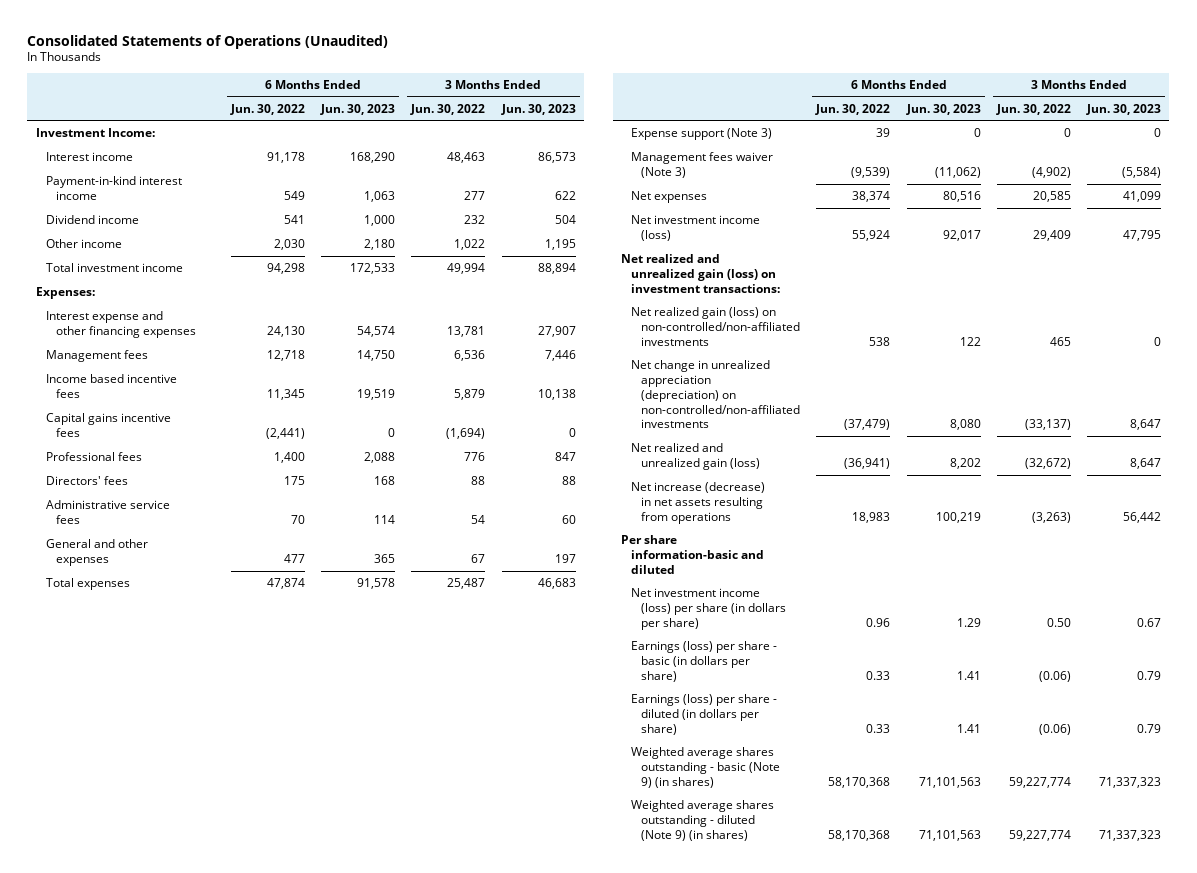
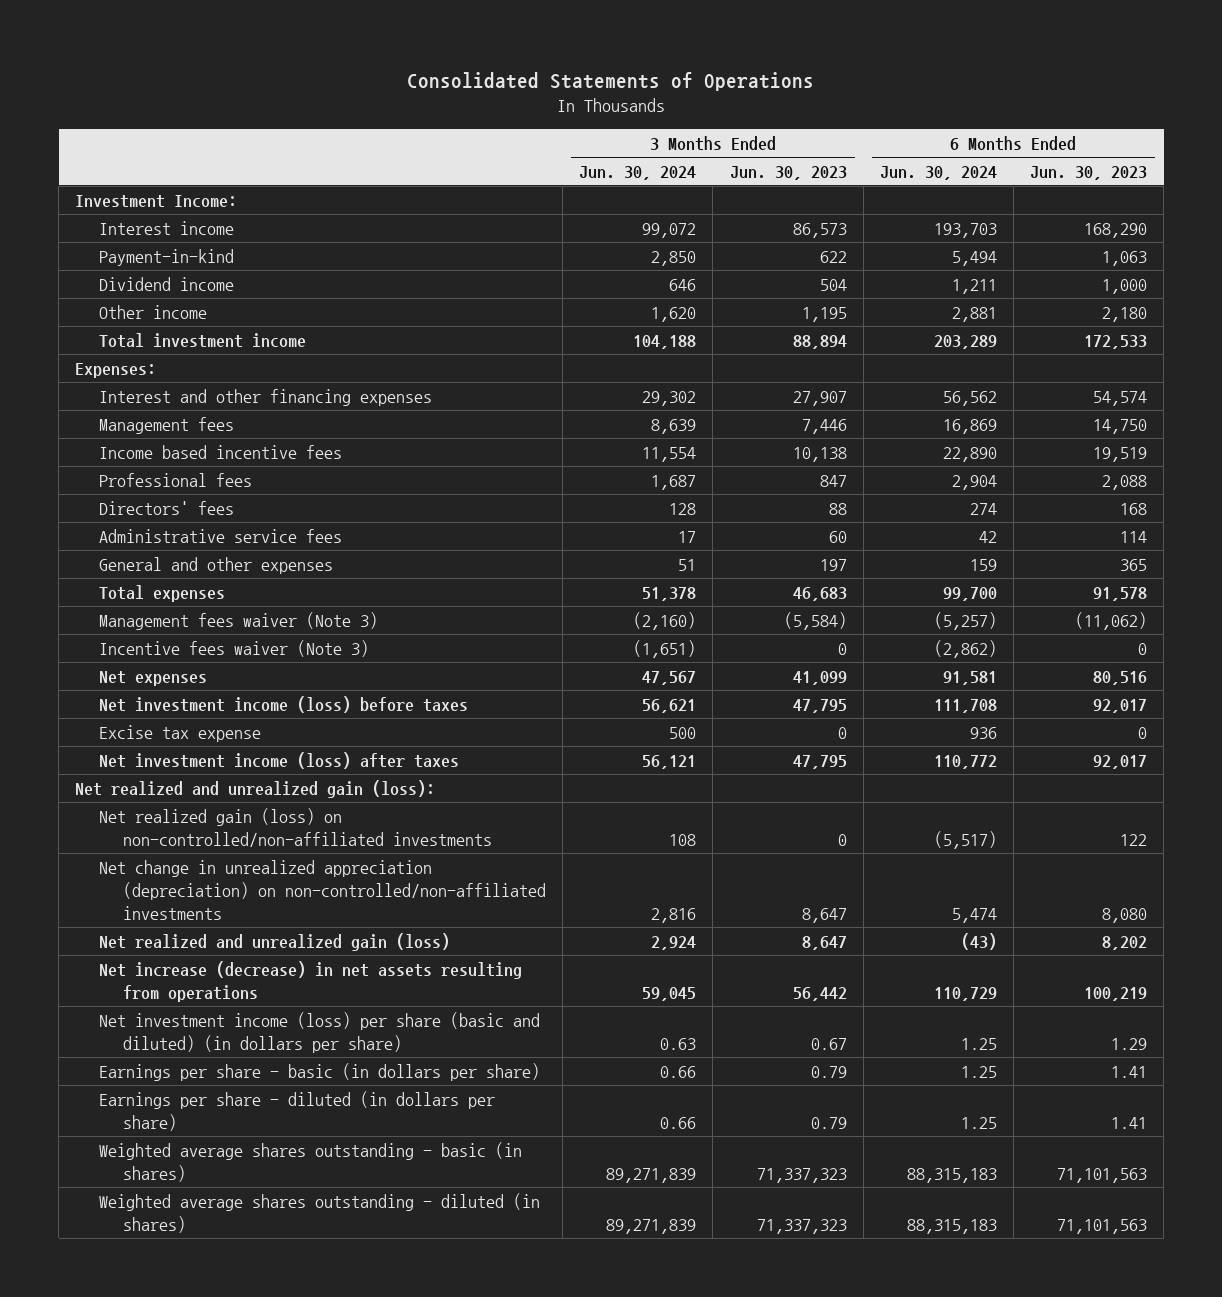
- Consolidated Statements of Operations (Unaudited)
+ Consolidated Statements of Operations
- | 6 Months Ended Jun. 30, 2022 | 6 Months Ended Jun. 30, 2023 | 3 Months Ended Jun. 30, 2022 | 3 Months Ended Jun. 30, 2023
+ | 3 Months Ended Jun. 30, 2024 | 3 Months Ended Jun. 30, 2023 | 6 Months Ended Jun. 30, 2024 | 6 Months Ended Jun. 30, 2023
- Payment-in-kind interest income | 549 | 1,063 | 277 | 622
+ Payment-in-kind | 2,850 | 622 | 5,494 | 1,063
- Interest expense and other financing expenses | 24,130 | 54,574 | 13,781 | 27,907
+ Interest and other financing expenses | 29,302 | 27,907 | 56,562 | 54,574
- Capital gains incentive fees | (2,441) | 0 | (1,694) | 0
- Expense support (Note 3) | 39 | 0 | 0 | 0
+ Incentive fees waiver (Note 3) | (1,651) | 0 | (2,862) | 0
- Net investment income (loss) | 55,924 | 92,017 | 29,409 | 47,795
- Net realized and unrealized gain (loss) on investment transactions:
+ Net investment income (loss) before taxes | 56,621 | 47,795 | 111,708 | 92,017
+ Excise tax expense | 500 | 0 | 936 | 0
+ Net investment income (loss) after taxes | 56,121 | 47,795 | 110,772 | 92,017
+ Net realized and unrealized gain (loss):
- Per share information-basic and diluted
- Net investment income (loss) per share (in dollars per share) | 0.96 | 1.29 | 0.50 | 0.67
- Earnings (loss) per share - basic (in dollars per share) | 0.33 | 1.41 | (0.06) | 0.79
- Earnings (loss) per share - diluted (in dollars per share) | 0.33 | 1.41 | (0.06) | 0.79
- Weighted average shares outstanding - basic (Note 9) (in shares) | 58,170,368 | 71,101,563 | 59,227,774 | 71,337,323
- Weighted average shares outstanding - diluted (Note 9) (in shares) | 58,170,368 | 71,101,563 | 59,227,774 | 71,337,323
+ Net investment income (loss) per share (basic and diluted) (in dollars per share) | 0.63 | 0.67 | 1.25 | 1.29
+ Earnings per share - basic (in dollars per share) | 0.66 | 0.79 | 1.25 | 1.41
+ Earnings per share - diluted (in dollars per share) | 0.66 | 0.79 | 1.25 | 1.41
+ Weighted average shares outstanding - basic (in shares) | 89,271,839 | 71,337,323 | 88,315,183 | 71,101,563
+ Weighted average shares outstanding - diluted (in shares) | 89,271,839 | 71,337,323 | 88,315,183 | 71,101,563

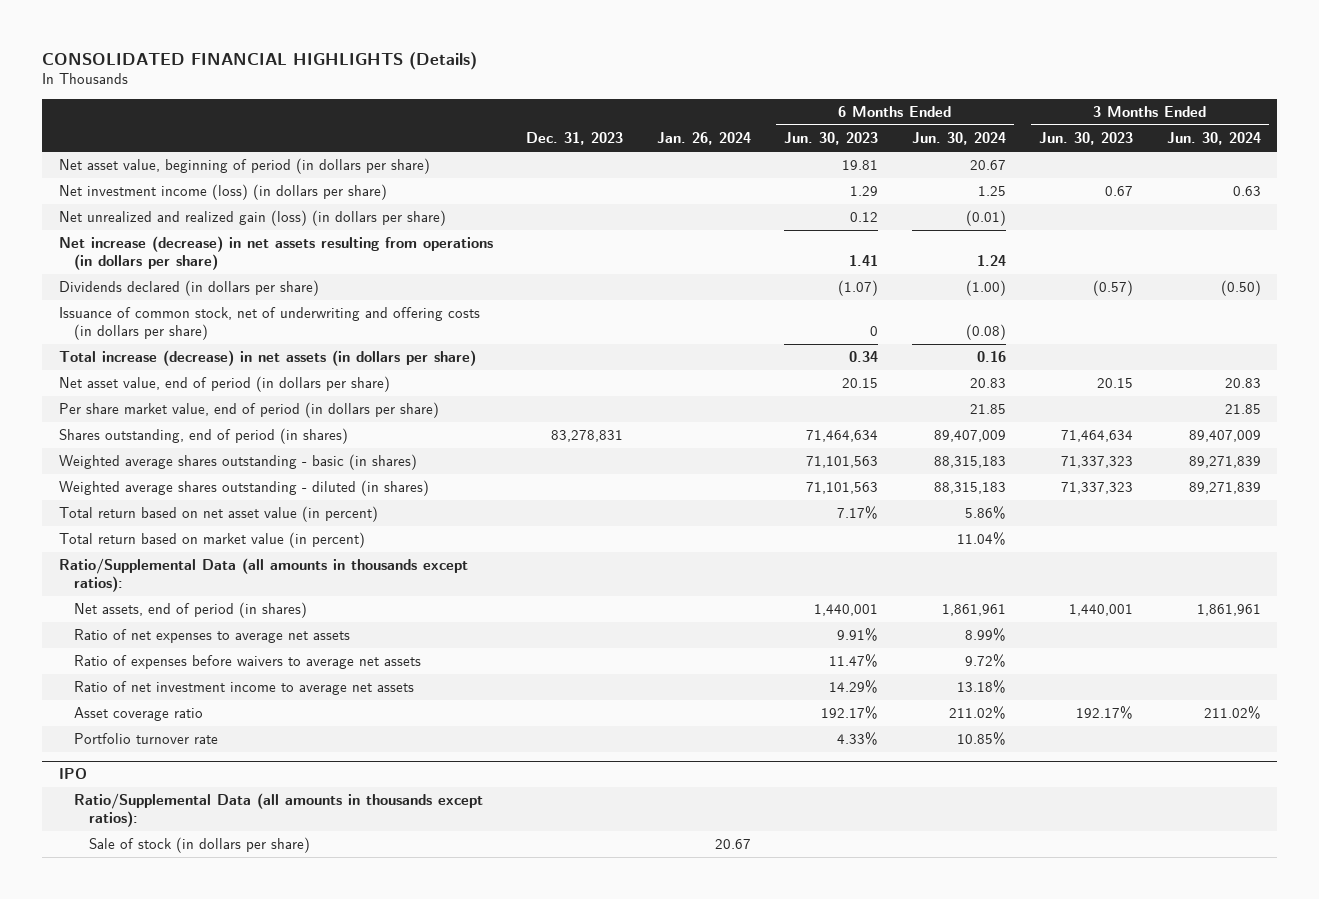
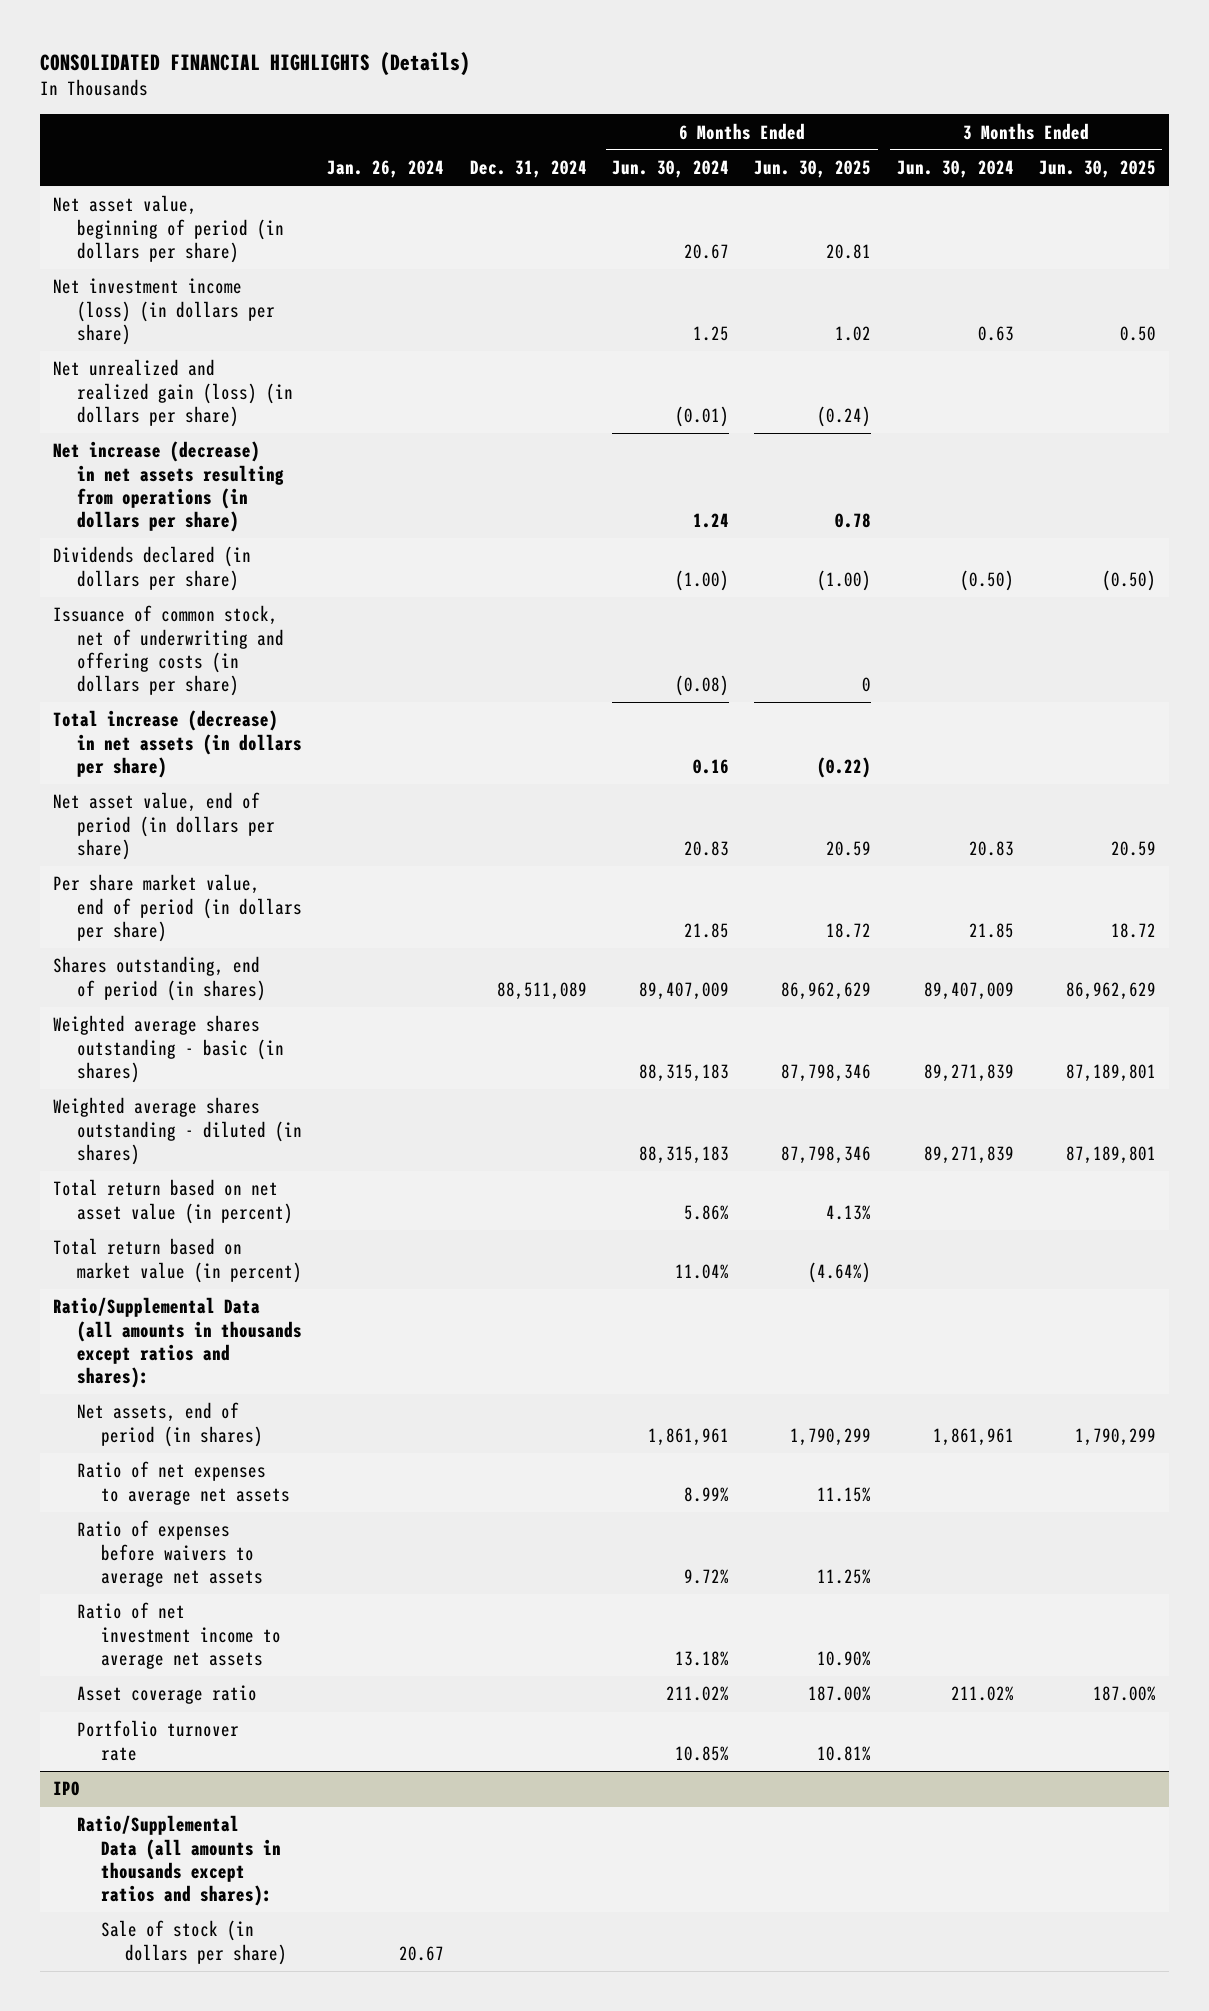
- | Dec. 31, 2023 | Jan. 26, 2024 | 6 Months Ended Jun. 30, 2023 | 6 Months Ended Jun. 30, 2024 | 3 Months Ended Jun. 30, 2023 | 3 Months Ended Jun. 30, 2024
+ | Jan. 26, 2024 | Dec. 31, 2024 | 6 Months Ended Jun. 30, 2024 | 6 Months Ended Jun. 30, 2025 | 3 Months Ended Jun. 30, 2024 | 3 Months Ended Jun. 30, 2025
- Ratio/Supplemental Data (all amounts in thousands except ratios):
+ Ratio/Supplemental Data (all amounts in thousands except ratios and shares):
@ IPO
- Ratio/Supplemental Data (all amounts in thousands except ratios):
+ Ratio/Supplemental Data (all amounts in thousands except ratios and shares):

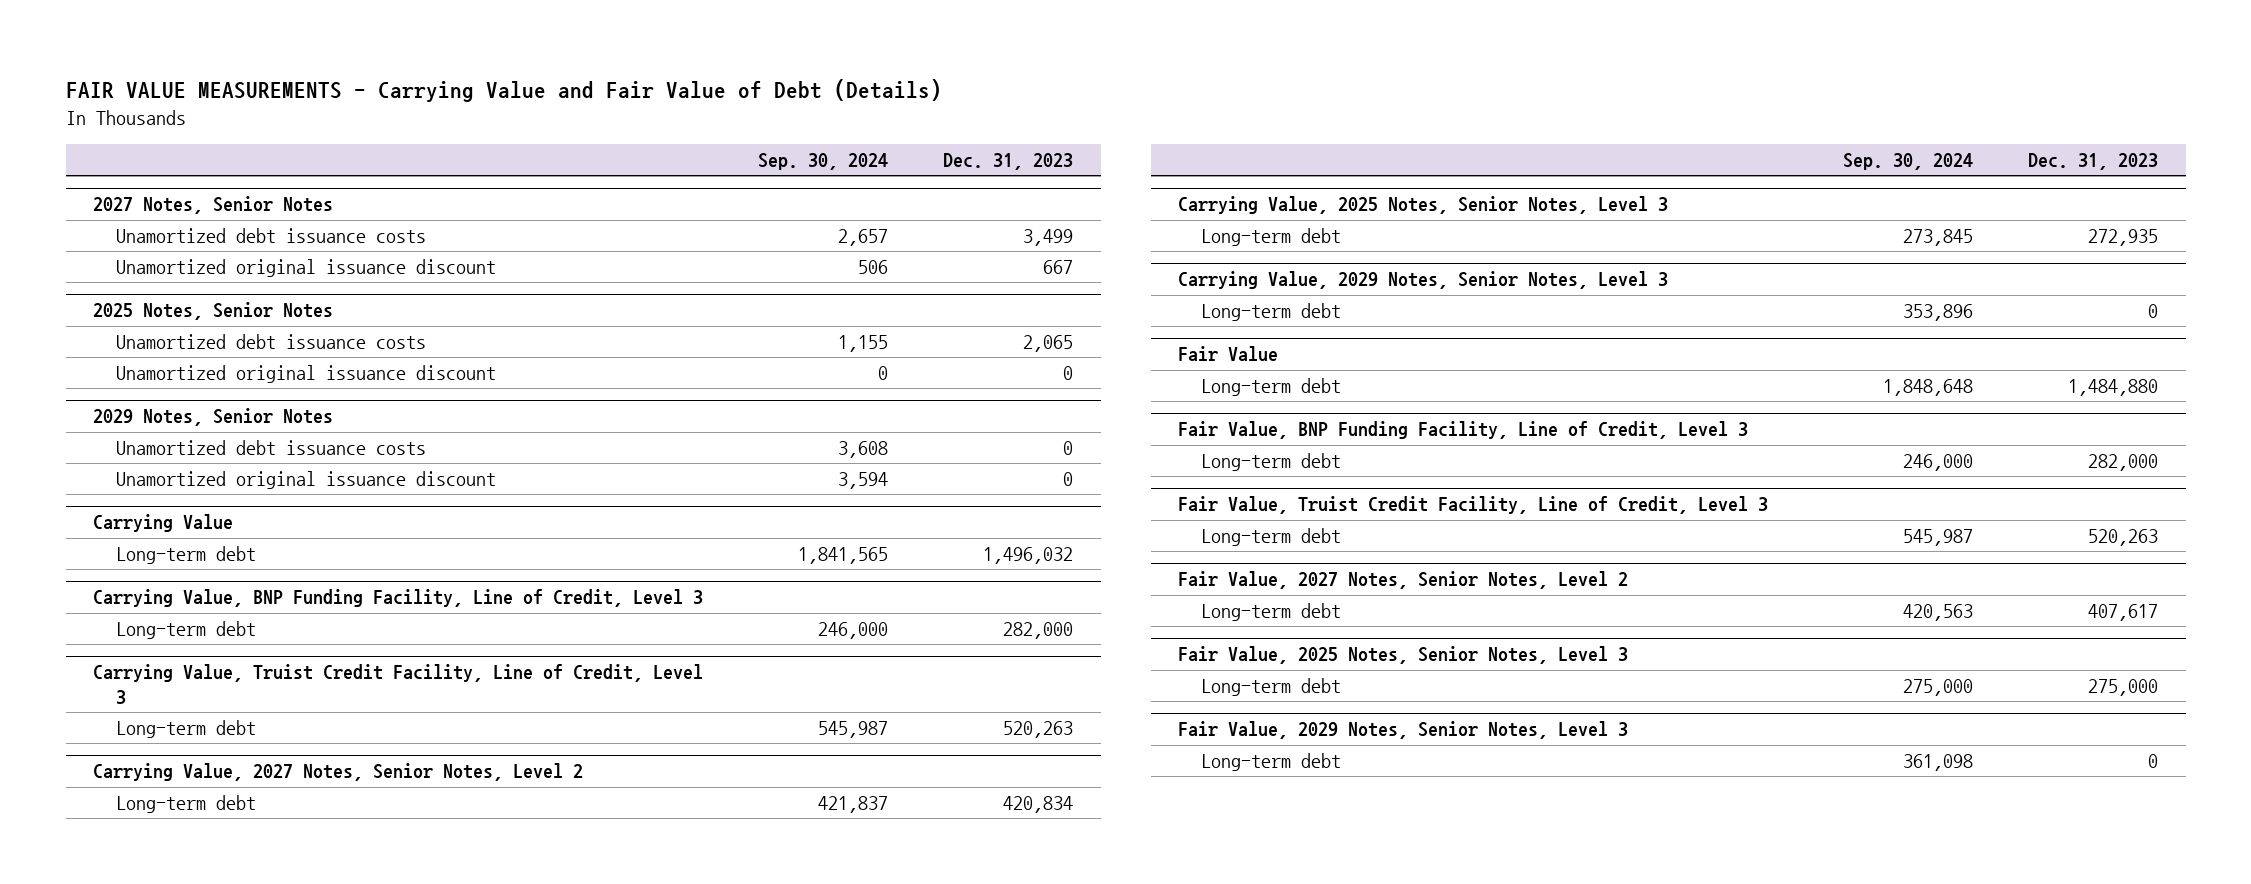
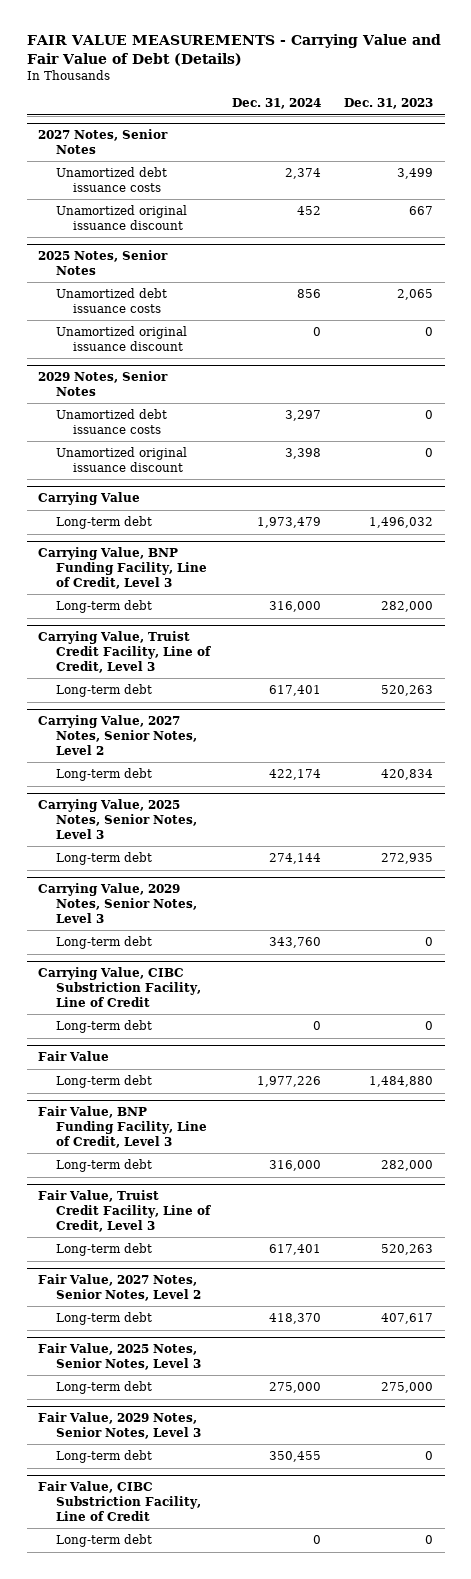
- | Sep. 30, 2024 | Dec. 31, 2023
+ | Dec. 31, 2024 | Dec. 31, 2023
+ Carrying Value, CIBC Substriction Facility, Line of Credit
+ Long-term debt | 0 | 0
+ Fair Value, CIBC Substriction Facility, Line of Credit
+ Long-term debt | 0 | 0

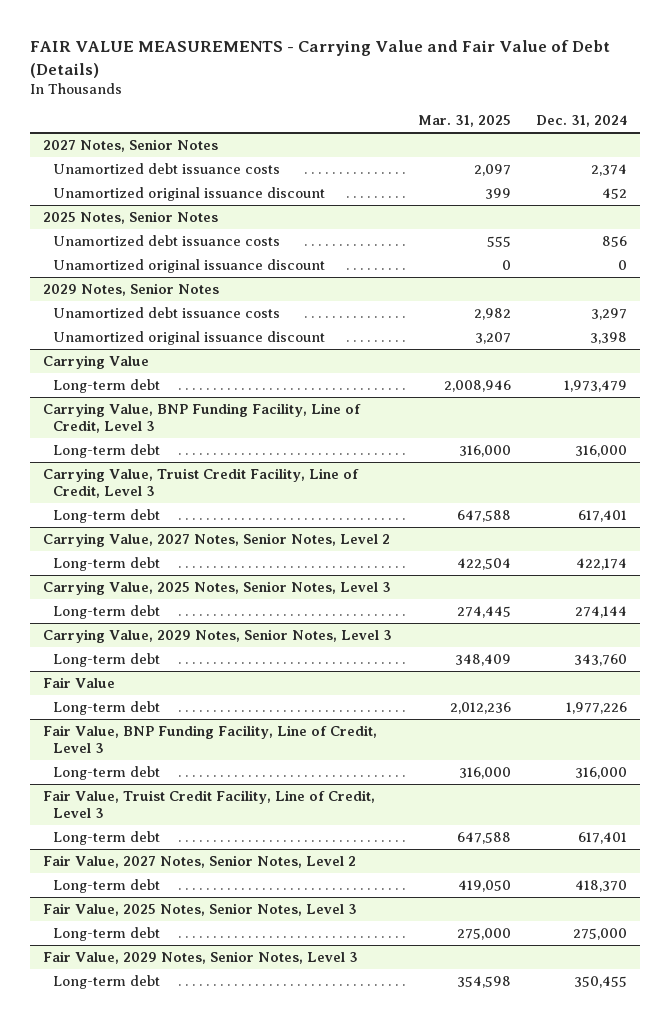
- | Dec. 31, 2024 | Dec. 31, 2023
+ | Mar. 31, 2025 | Dec. 31, 2024
- Carrying Value, CIBC Substriction Facility, Line of Credit
- Long-term debt | 0 | 0
- Fair Value, CIBC Substriction Facility, Line of Credit
- Long-term debt | 0 | 0

